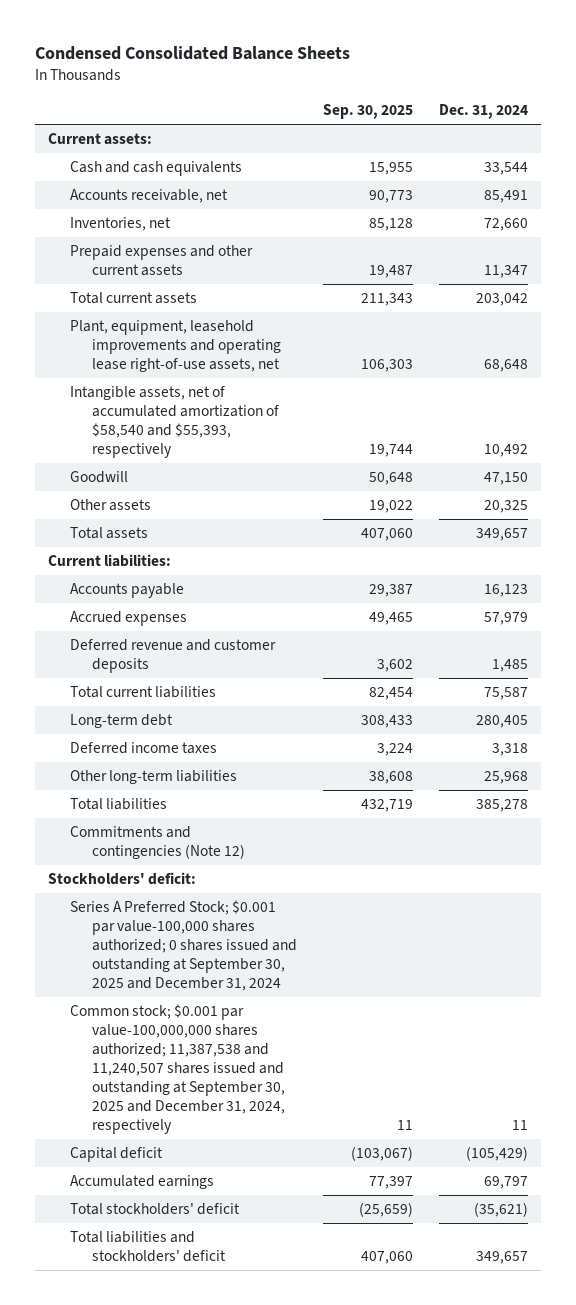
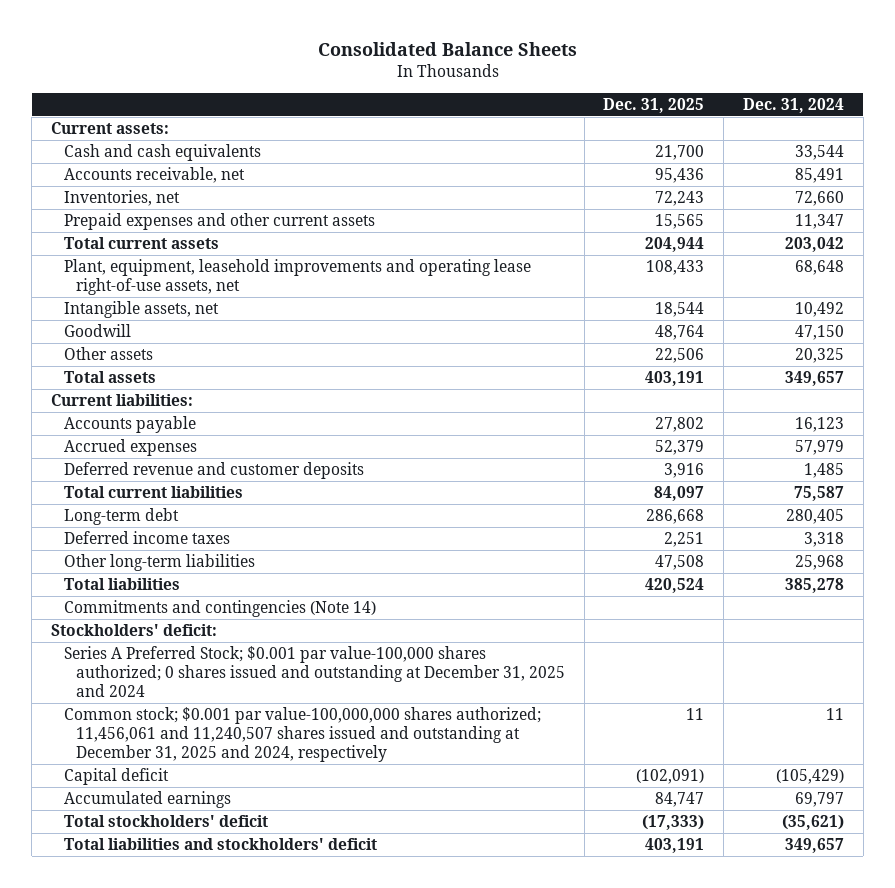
- Condensed Consolidated Balance Sheets
+ Consolidated Balance Sheets
- | Sep. 30, 2025 | Dec. 31, 2024
+ | Dec. 31, 2025 | Dec. 31, 2024
- Intangible assets, net of accumulated amortization of $58,540 and $55,393, respectively | 19,744 | 10,492
+ Intangible assets, net | 18,544 | 10,492
- Commitments and contingencies (Note 12)
+ Commitments and contingencies (Note 14)
- Series A Preferred Stock; $0.001 par value-100,000 shares authorized; 0 shares issued and outstanding at September 30, 2025 and December 31, 2024
- Common stock; $0.001 par value-100,000,000 shares authorized; 11,387,538 and 11,240,507 shares issued and outstanding at September 30, 2025 and December 31, 2024, respectively | 11 | 11
+ Series A Preferred Stock; $0.001 par value-100,000 shares authorized; 0 shares issued and outstanding at December 31, 2025 and 2024
+ Common stock; $0.001 par value-100,000,000 shares authorized; 11,456,061 and 11,240,507 shares issued and outstanding at December 31, 2025 and 2024, respectively | 11 | 11

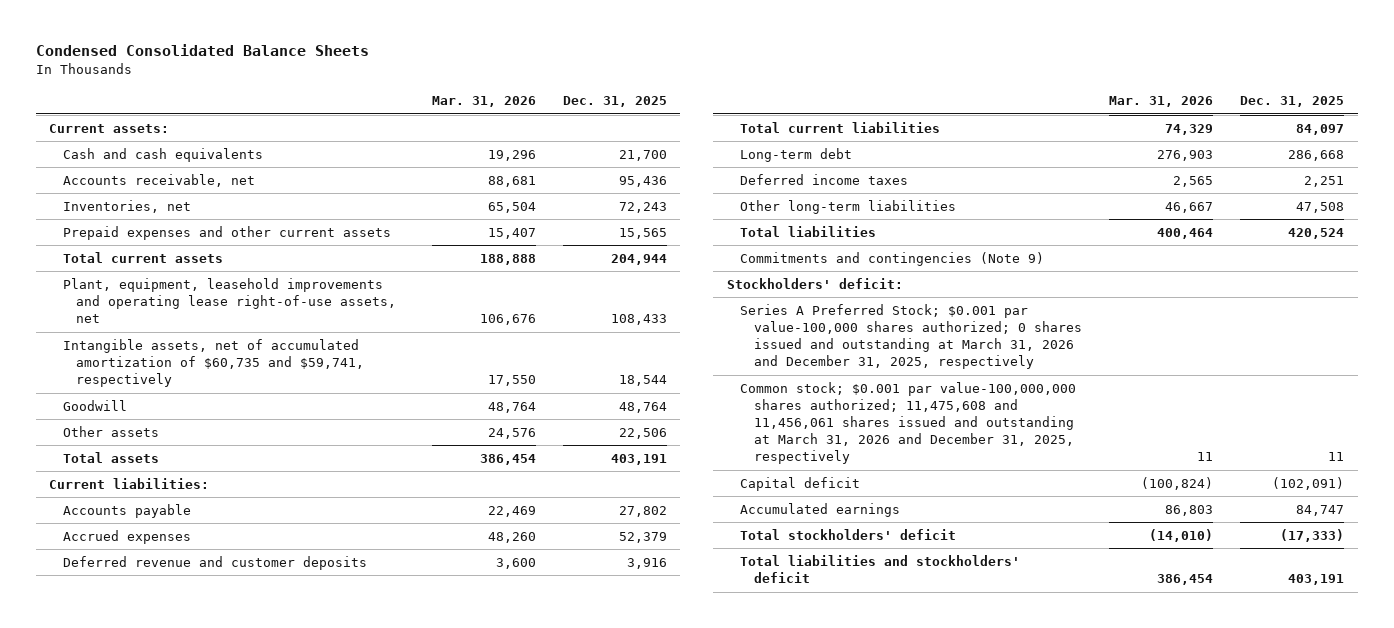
- Consolidated Balance Sheets
+ Condensed Consolidated Balance Sheets
- | Dec. 31, 2025 | Dec. 31, 2024
+ | Mar. 31, 2026 | Dec. 31, 2025
- Intangible assets, net | 18,544 | 10,492
+ Intangible assets, net of accumulated amortization of $60,735 and $59,741, respectively | 17,550 | 18,544
- Commitments and contingencies (Note 14)
+ Commitments and contingencies (Note 9)
- Series A Preferred Stock; $0.001 par value-100,000 shares authorized; 0 shares issued and outstanding at December 31, 2025 and 2024
- Common stock; $0.001 par value-100,000,000 shares authorized; 11,456,061 and 11,240,507 shares issued and outstanding at December 31, 2025 and 2024, respectively | 11 | 11
+ Series A Preferred Stock; $0.001 par value-100,000 shares authorized; 0 shares issued and outstanding at March 31, 2026 and December 31, 2025, respectively
+ Common stock; $0.001 par value-100,000,000 shares authorized; 11,475,608 and 11,456,061 shares issued and outstanding at March 31, 2026 and December 31, 2025, respectively | 11 | 11

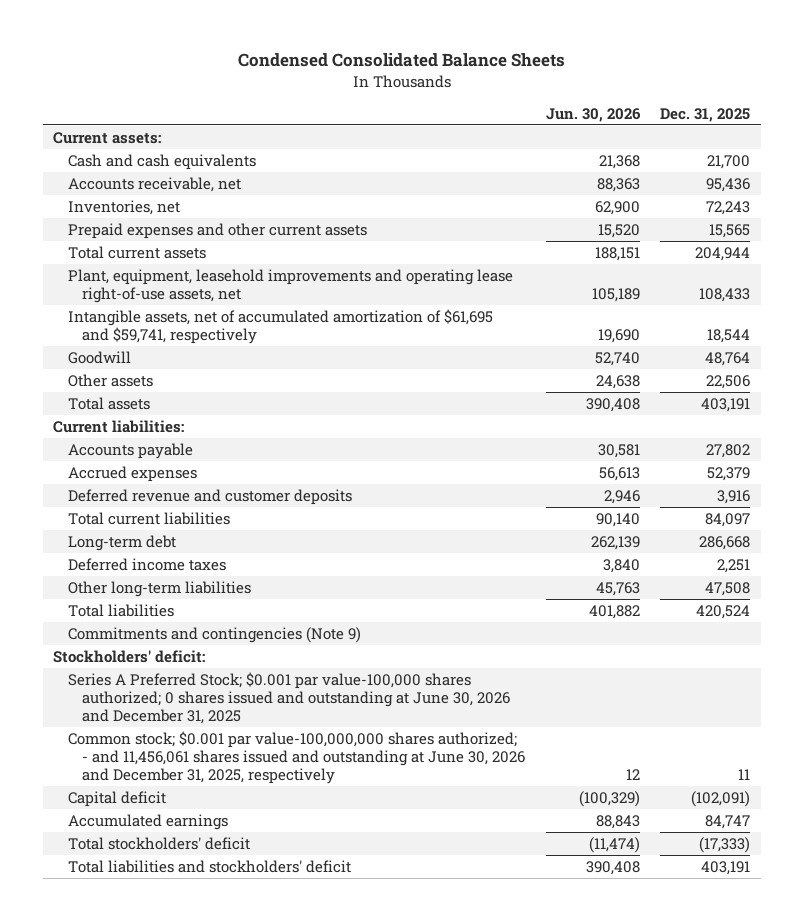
- | Mar. 31, 2026 | Dec. 31, 2025
+ | Jun. 30, 2026 | Dec. 31, 2025
- Intangible assets, net of accumulated amortization of $60,735 and $59,741, respectively | 17,550 | 18,544
+ Intangible assets, net of accumulated amortization of $61,695 and $59,741, respectively | 19,690 | 18,544
- Series A Preferred Stock; $0.001 par value-100,000 shares authorized; 0 shares issued and outstanding at March 31, 2026 and December 31, 2025, respectively
- Common stock; $0.001 par value-100,000,000 shares authorized; 11,475,608 and 11,456,061 shares issued and outstanding at March 31, 2026 and December 31, 2025, respectively | 11 | 11
+ Series A Preferred Stock; $0.001 par value-100,000 shares authorized; 0 shares issued and outstanding at June 30, 2026 and December 31, 2025
+ Common stock; $0.001 par value-100,000,000 shares authorized; - and 11,456,061 shares issued and outstanding at June 30, 2026 and December 31, 2025, respectively | 12 | 11

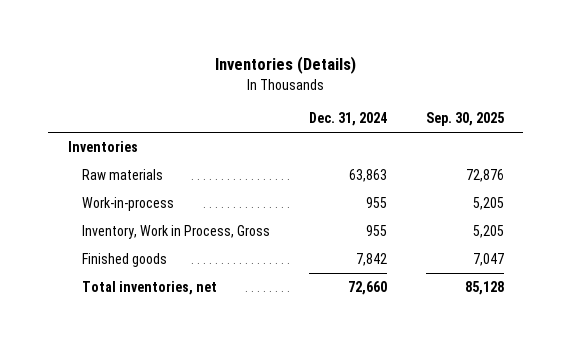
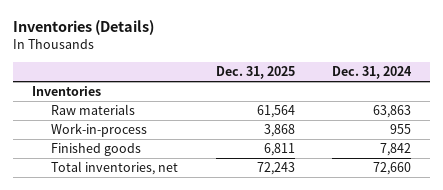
- | Dec. 31, 2024 | Sep. 30, 2025
+ | Dec. 31, 2025 | Dec. 31, 2024
- Inventory, Work in Process, Gross | 955 | 5,205

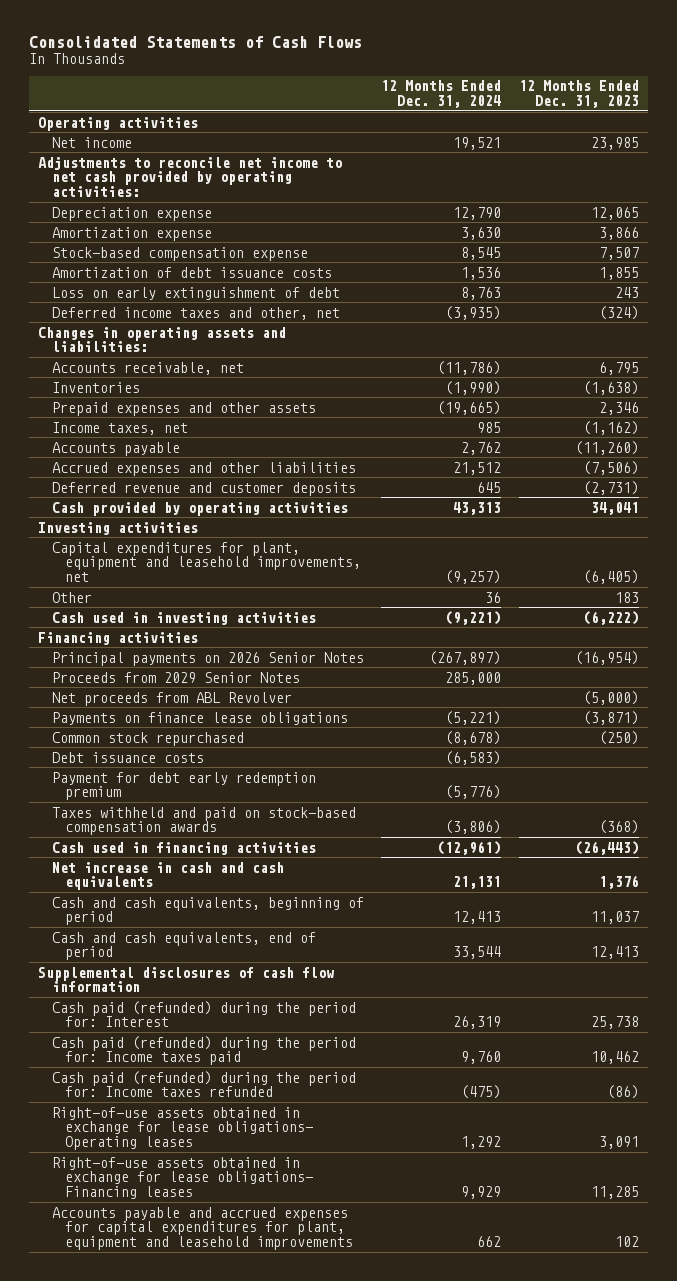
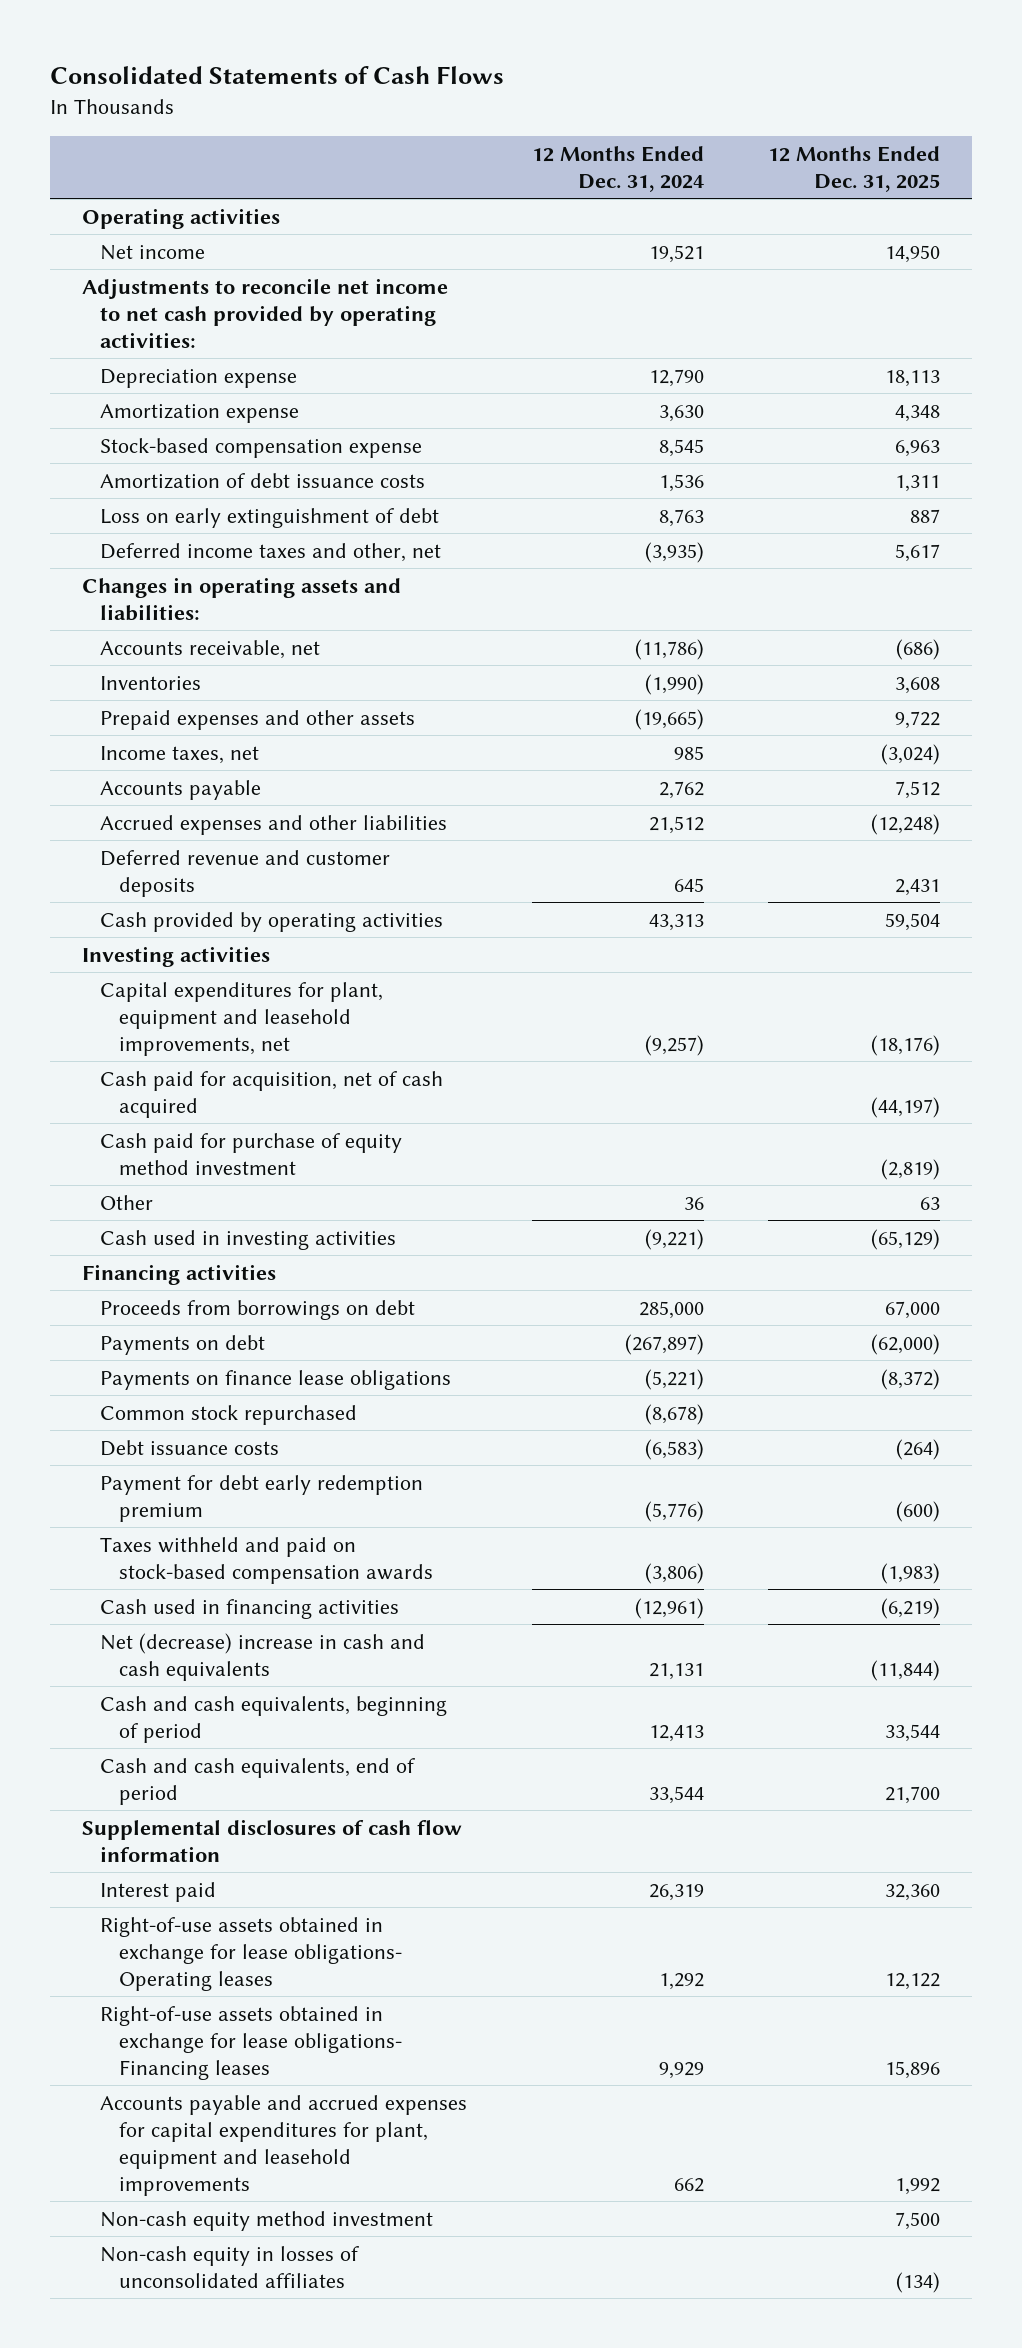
- | 12 Months Ended Dec. 31, 2024 | 12 Months Ended Dec. 31, 2023
+ | 12 Months Ended Dec. 31, 2024 | 12 Months Ended Dec. 31, 2025
+ Cash paid for acquisition, net of cash acquired | | (44,197)
+ Cash paid for purchase of equity method investment | | (2,819)
- Principal payments on 2026 Senior Notes | (267,897) | (16,954)
- Proceeds from 2029 Senior Notes | 285,000 |
- Net proceeds from ABL Revolver | | (5,000)
+ Proceeds from borrowings on debt | 285,000 | 67,000
+ Payments on debt | (267,897) | (62,000)
- Net increase in cash and cash equivalents | 21,131 | 1,376
+ Net (decrease) increase in cash and cash equivalents | 21,131 | (11,844)
- Cash paid (refunded) during the period for: Interest | 26,319 | 25,738
- Cash paid (refunded) during the period for: Income taxes paid | 9,760 | 10,462
- Cash paid (refunded) during the period for: Income taxes refunded | (475) | (86)
+ Interest paid | 26,319 | 32,360
+ Non-cash equity method investment | | 7,500
+ Non-cash equity in losses of unconsolidated affiliates | | (134)

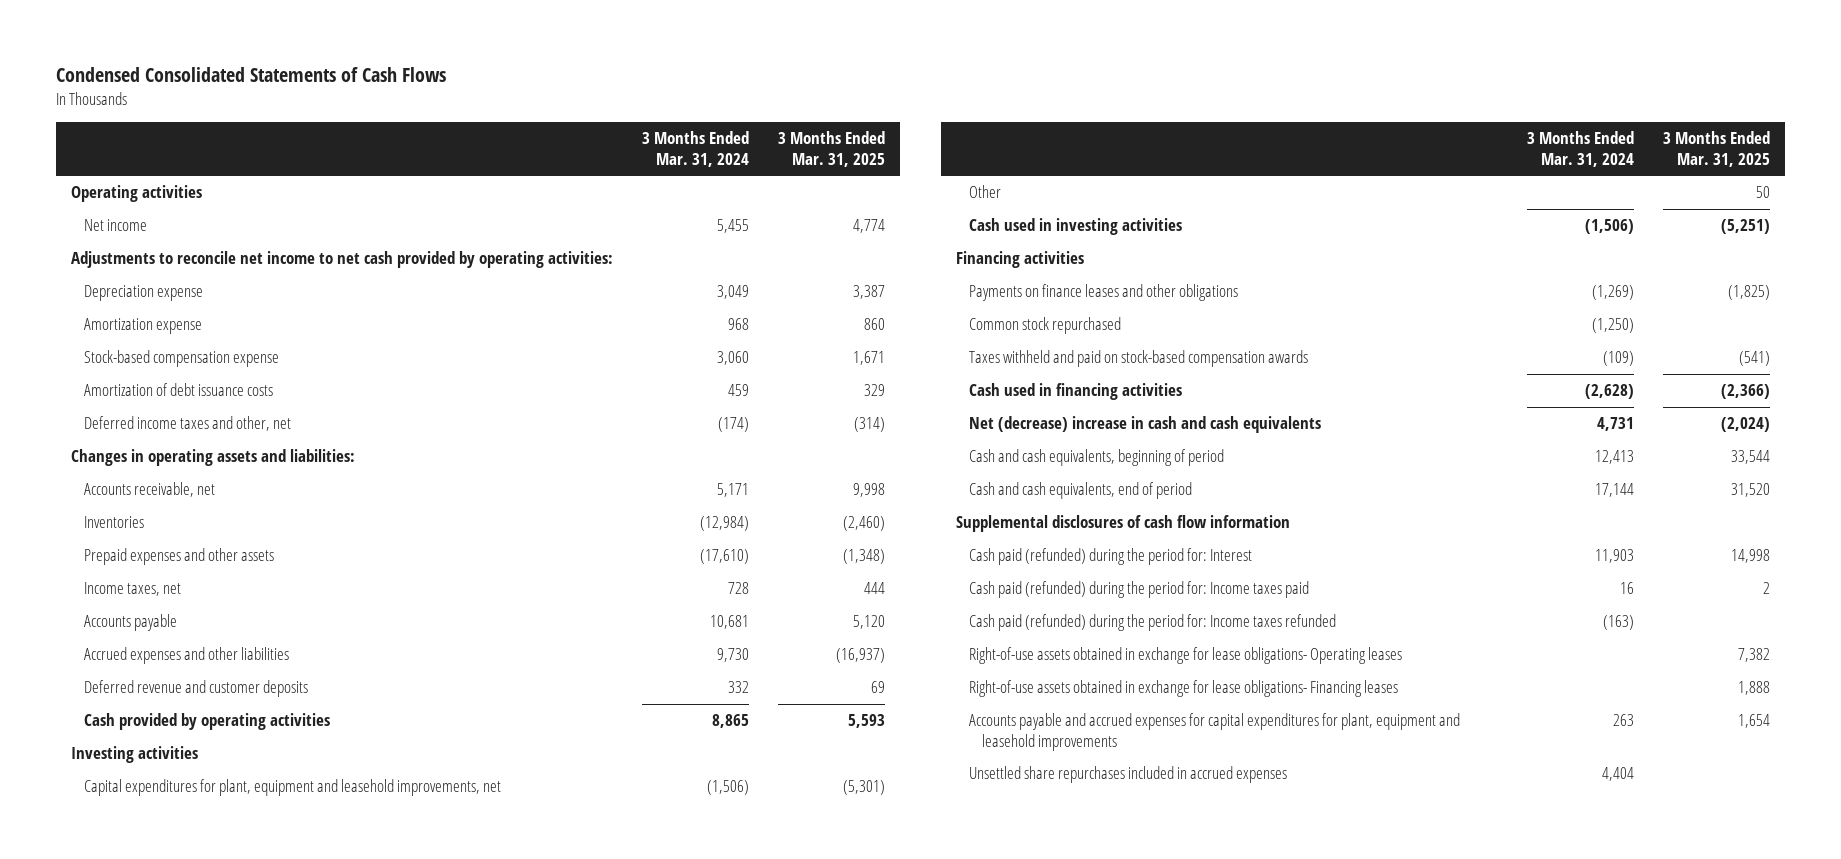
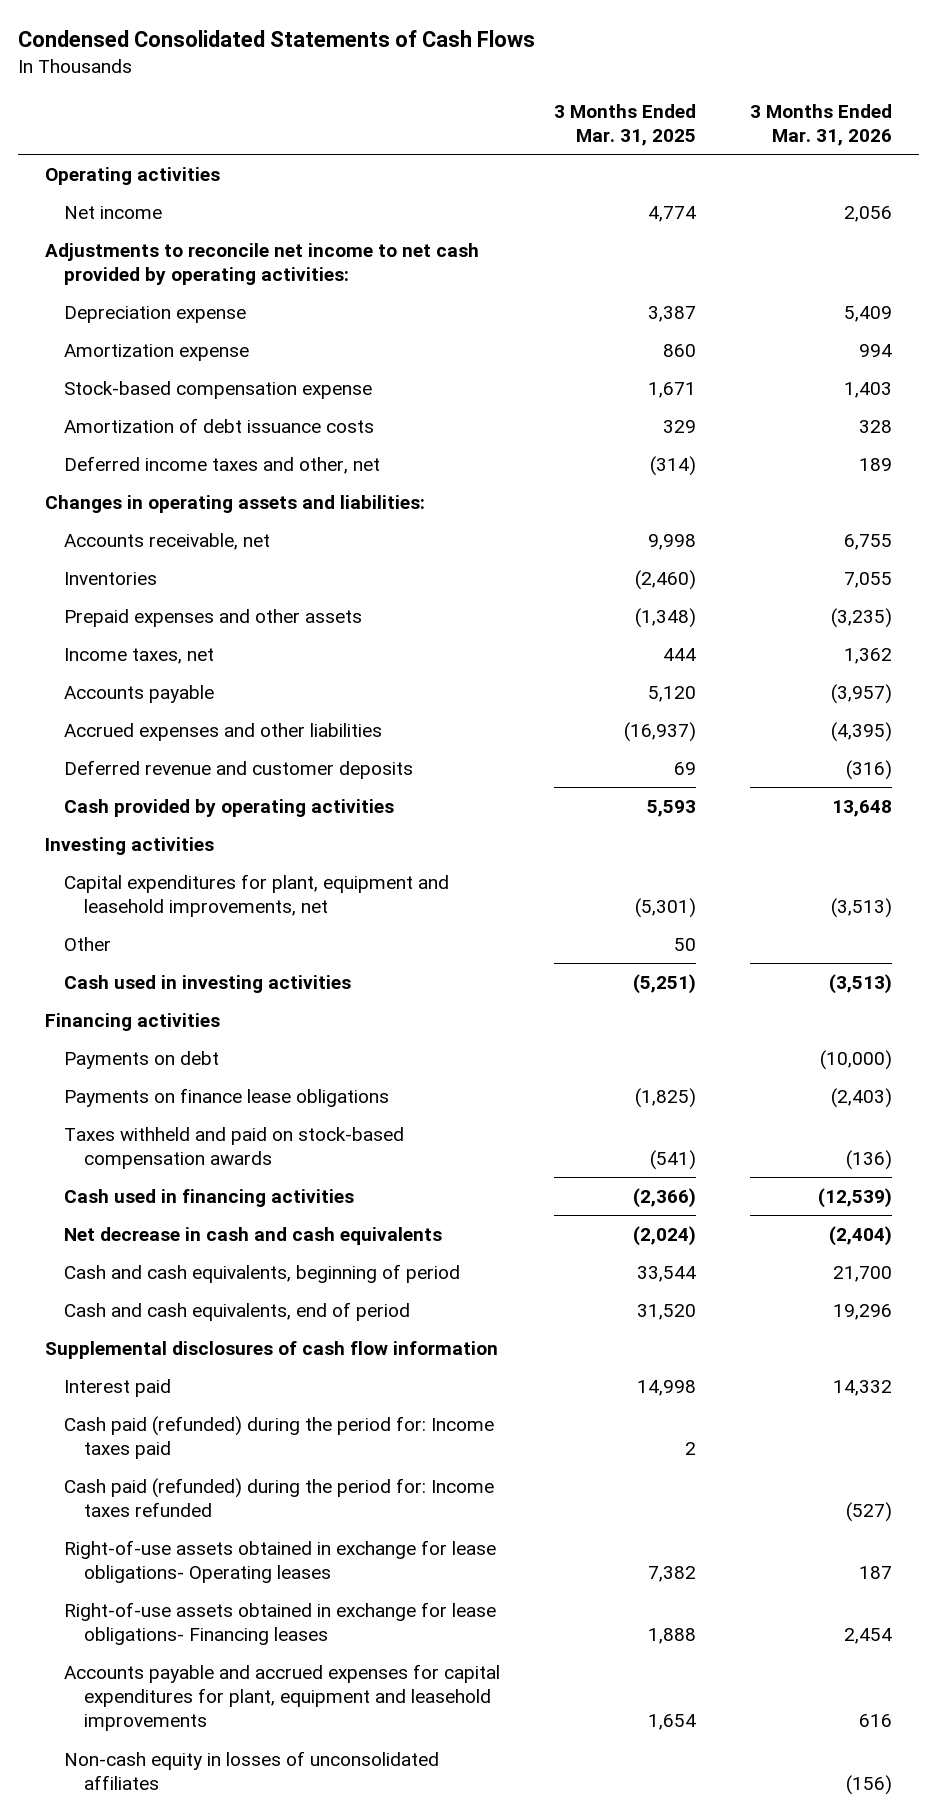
- | 3 Months Ended Mar. 31, 2024 | 3 Months Ended Mar. 31, 2025
+ | 3 Months Ended Mar. 31, 2025 | 3 Months Ended Mar. 31, 2026
- Payments on finance leases and other obligations | (1,269) | (1,825)
- Common stock repurchased | (1,250) |
+ Payments on debt | | (10,000)
+ Payments on finance lease obligations | (1,825) | (2,403)
- Net (decrease) increase in cash and cash equivalents | 4,731 | (2,024)
+ Net decrease in cash and cash equivalents | (2,024) | (2,404)
- Cash paid (refunded) during the period for: Interest | 11,903 | 14,998
+ Interest paid | 14,998 | 14,332
- Unsettled share repurchases included in accrued expenses | 4,404 |
+ Non-cash equity in losses of unconsolidated affiliates | | (156)

